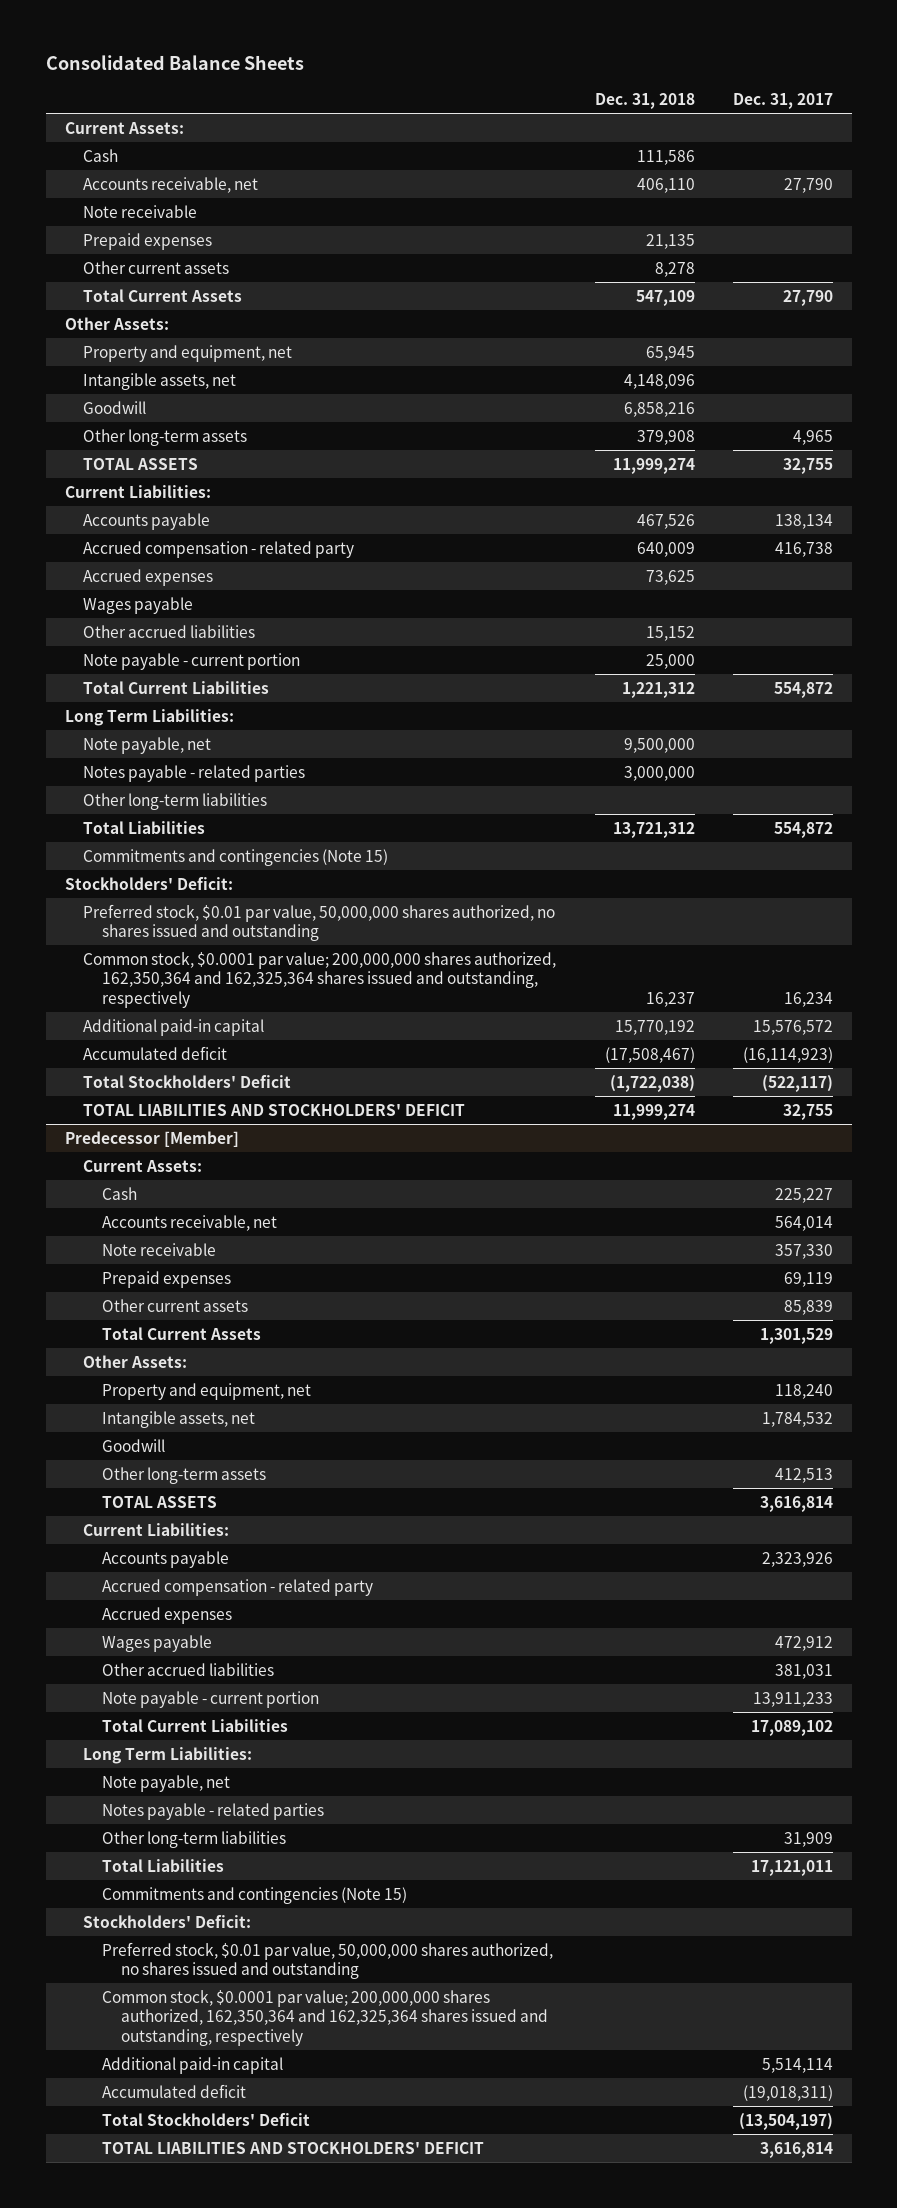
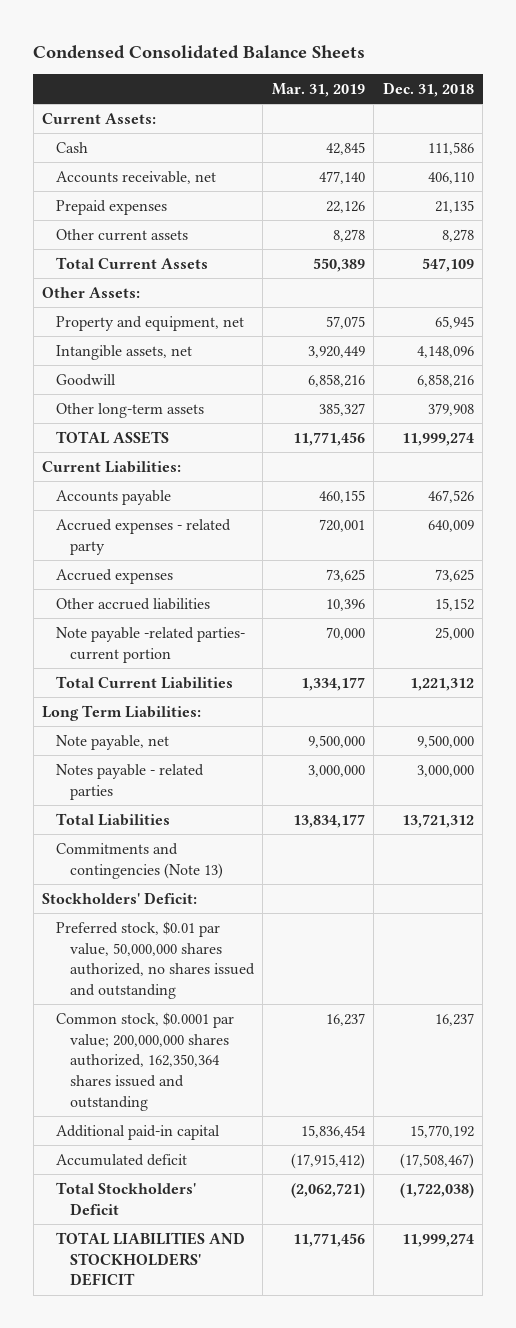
- Consolidated Balance Sheets
+ Condensed Consolidated Balance Sheets
- | Dec. 31, 2018 | Dec. 31, 2017
+ | Mar. 31, 2019 | Dec. 31, 2018
- Note receivable
- Accrued compensation - related party | 640,009 | 416,738
+ Accrued expenses - related party | 720,001 | 640,009
- Wages payable
- Note payable - current portion | 25,000 |
+ Note payable -related parties- current portion | 70,000 | 25,000
- Other long-term liabilities
- Commitments and contingencies (Note 15)
+ Commitments and contingencies (Note 13)
- Common stock, $0.0001 par value; 200,000,000 shares authorized, 162,350,364 and 162,325,364 shares issued and outstanding, respectively | 16,237 | 16,234
+ Common stock, $0.0001 par value; 200,000,000 shares authorized, 162,350,364 shares issued and outstanding | 16,237 | 16,237
- Predecessor [Member]
- Current Assets:
- Cash | | 225,227
- Accounts receivable, net | | 564,014
- Note receivable | | 357,330
- Prepaid expenses | | 69,119
- Other current assets | | 85,839
- Total Current Assets | | 1,301,529
- Other Assets:
- Property and equipment, net | | 118,240
- Intangible assets, net | | 1,784,532
- Goodwill
- Other long-term assets | | 412,513
- TOTAL ASSETS | | 3,616,814
- Current Liabilities:
- Accounts payable | | 2,323,926
- Accrued compensation - related party
- Accrued expenses
- Wages payable | | 472,912
- Other accrued liabilities | | 381,031
- Note payable - current portion | | 13,911,233
- Total Current Liabilities | | 17,089,102
- Long Term Liabilities:
- Note payable, net
- Notes payable - related parties
- Other long-term liabilities | | 31,909
- Total Liabilities | | 17,121,011
- Commitments and contingencies (Note 15)
- Stockholders' Deficit:
- Preferred stock, $0.01 par value, 50,000,000 shares authorized, no shares issued and outstanding
- Common stock, $0.0001 par value; 200,000,000 shares authorized, 162,350,364 and 162,325,364 shares issued and outstanding, respectively
- Additional paid-in capital | | 5,514,114
- Accumulated deficit | | (19,018,311)
- Total Stockholders' Deficit | | (13,504,197)
- TOTAL LIABILITIES AND STOCKHOLDERS' DEFICIT | | 3,616,814

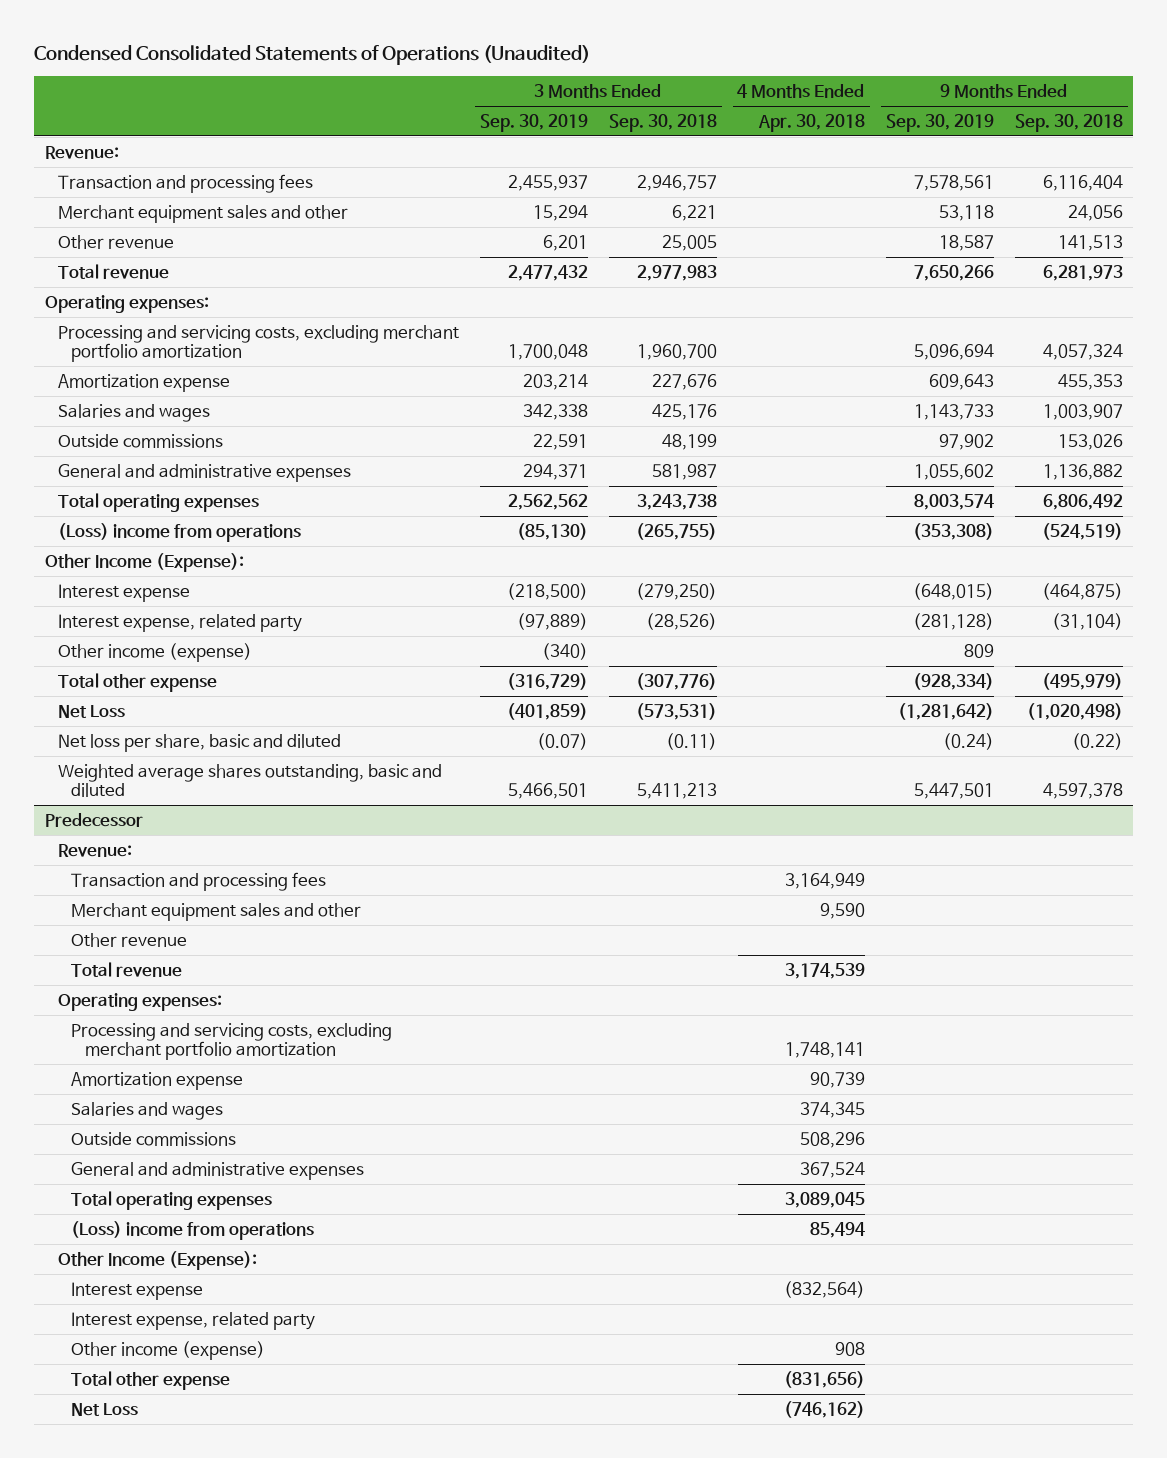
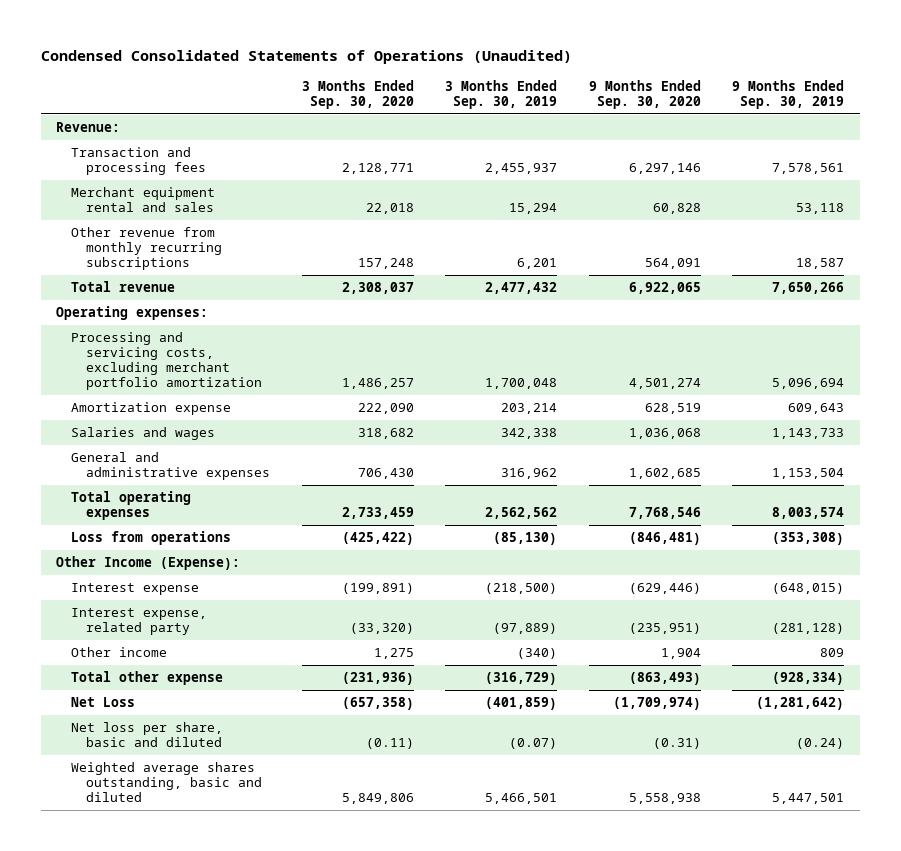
- | 3 Months Ended Sep. 30, 2019 | 3 Months Ended Sep. 30, 2018 | 4 Months Ended Apr. 30, 2018 | 9 Months Ended Sep. 30, 2019 | 9 Months Ended Sep. 30, 2018
+ | 3 Months Ended Sep. 30, 2020 | 3 Months Ended Sep. 30, 2019 | 9 Months Ended Sep. 30, 2020 | 9 Months Ended Sep. 30, 2019
- Merchant equipment sales and other | 15,294 | 6,221 | | 53,118 | 24,056
- Other revenue | 6,201 | 25,005 | | 18,587 | 141,513
+ Merchant equipment rental and sales | 22,018 | 15,294 | 60,828 | 53,118
+ Other revenue from monthly recurring subscriptions | 157,248 | 6,201 | 564,091 | 18,587
- Outside commissions | 22,591 | 48,199 | | 97,902 | 153,026
- General and administrative expenses | 294,371 | 581,987 | | 1,055,602 | 1,136,882
+ General and administrative expenses | 706,430 | 316,962 | 1,602,685 | 1,153,504
- (Loss) income from operations | (85,130) | (265,755) | | (353,308) | (524,519)
+ Loss from operations | (425,422) | (85,130) | (846,481) | (353,308)
- Other income (expense) | (340) | | | 809 |
+ Other income | 1,275 | (340) | 1,904 | 809
- Predecessor
- Revenue:
- Transaction and processing fees | | | 3,164,949 | |
- Merchant equipment sales and other | | | 9,590 | |
- Other revenue
- Total revenue | | | 3,174,539 | |
- Operating expenses:
- Processing and servicing costs, excluding merchant portfolio amortization | | | 1,748,141 | |
- Amortization expense | | | 90,739 | |
- Salaries and wages | | | 374,345 | |
- Outside commissions | | | 508,296 | |
- General and administrative expenses | | | 367,524 | |
- Total operating expenses | | | 3,089,045 | |
- (Loss) income from operations | | | 85,494 | |
- Other Income (Expense):
- Interest expense | | | (832,564) | |
- Interest expense, related party
- Other income (expense) | | | 908 | |
- Total other expense | | | (831,656) | |
- Net Loss | | | (746,162) | |

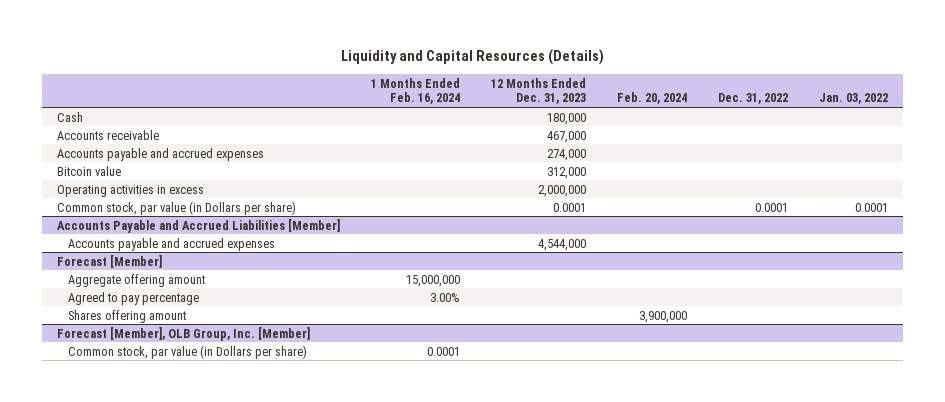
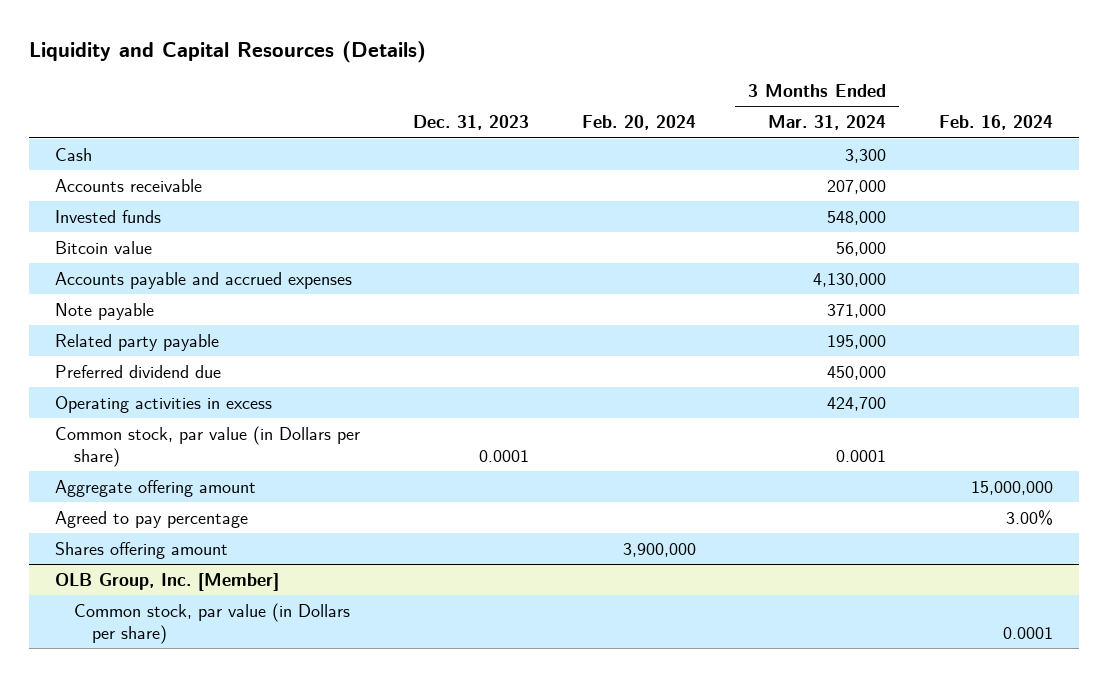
- | 1 Months Ended Feb. 16, 2024 | 12 Months Ended Dec. 31, 2023 | Feb. 20, 2024 | Dec. 31, 2022 | Jan. 03, 2022
+ | Dec. 31, 2023 | Feb. 20, 2024 | 3 Months Ended Mar. 31, 2024 | Feb. 16, 2024
+ Invested funds | | | 548,000 |
moved down: Accounts payable and accrued expenses | | | 4,130,000 |
+ Note payable | | | 371,000 |
+ Related party payable | | | 195,000 |
+ Preferred dividend due | | | 450,000 |
- Accounts Payable and Accrued Liabilities [Member]
- Accounts payable and accrued expenses | | 4,544,000 | | |
- Forecast [Member]
- Aggregate offering amount | 15,000,000 | | | |
- Agreed to pay percentage | 3.00% | | | |
- Shares offering amount | | | 3,900,000 | |
- Forecast [Member], OLB Group, Inc. [Member]
+ Aggregate offering amount | | | | 15,000,000
+ Agreed to pay percentage | | | | 3.00%
+ Shares offering amount | | 3,900,000 | |
+ OLB Group, Inc. [Member]

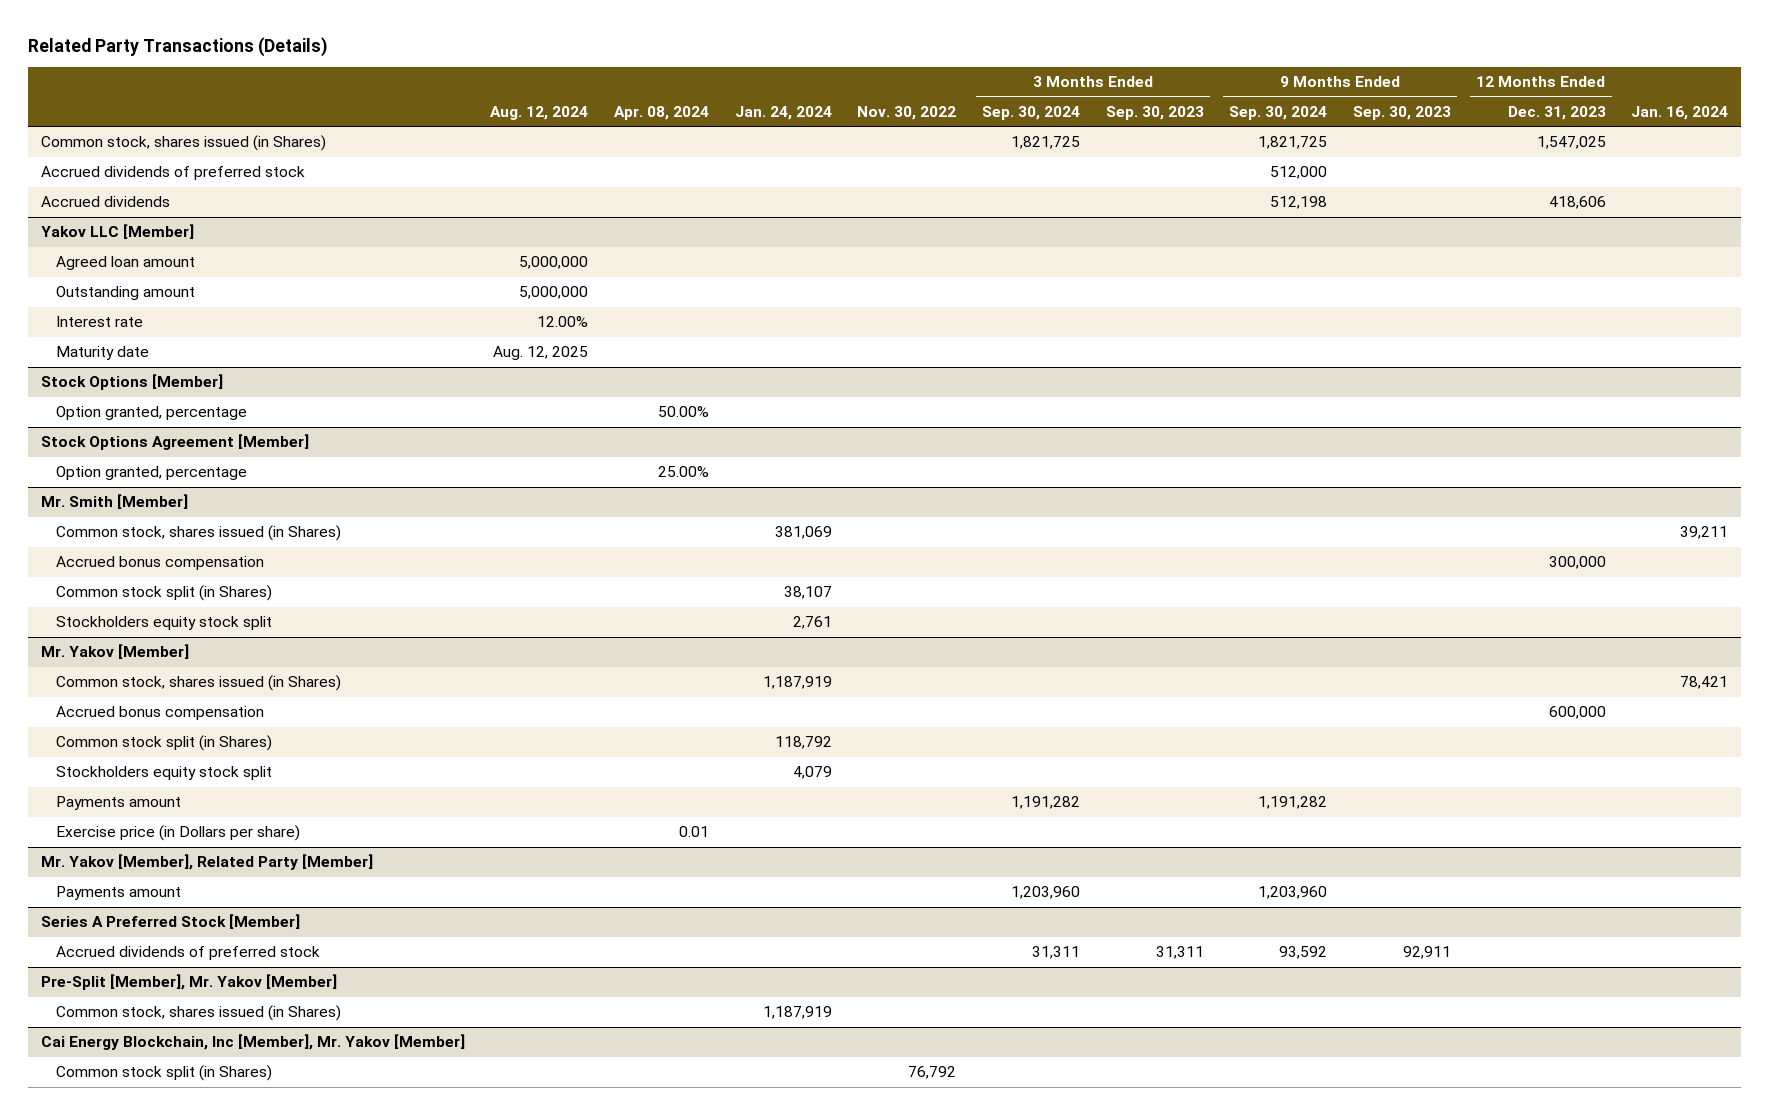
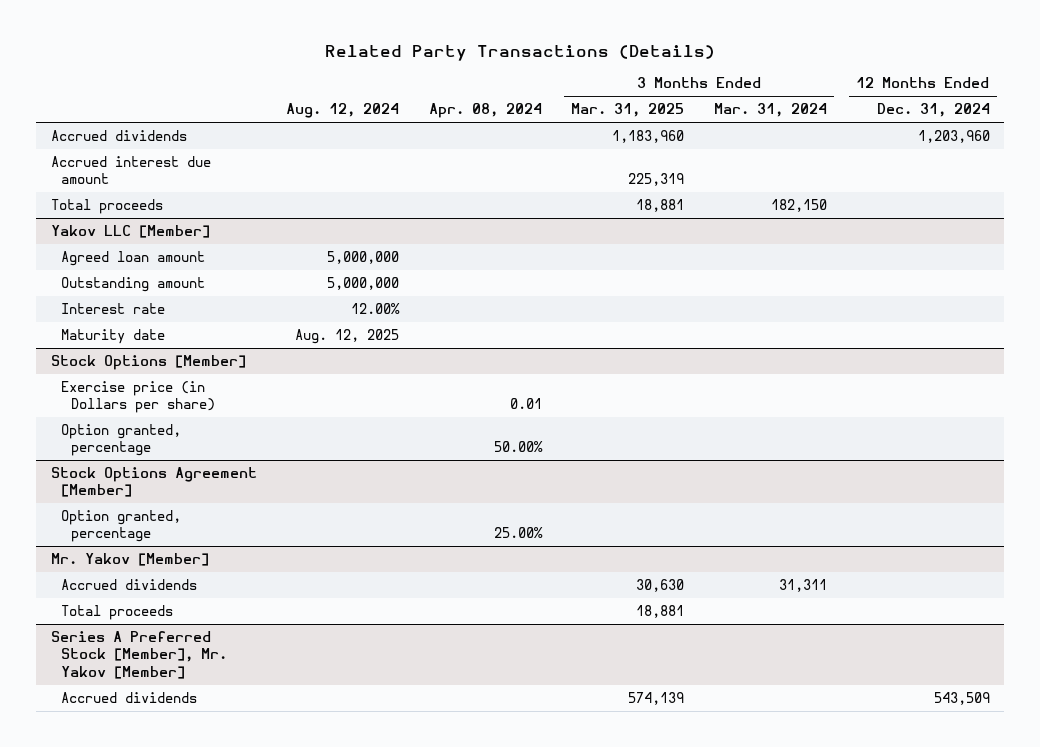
- | Aug. 12, 2024 | Apr. 08, 2024 | Jan. 24, 2024 | Nov. 30, 2022 | 3 Months Ended Sep. 30, 2024 | 3 Months Ended Sep. 30, 2023 | 9 Months Ended Sep. 30, 2024 | 9 Months Ended Sep. 30, 2023 | 12 Months Ended Dec. 31, 2023 | Jan. 16, 2024
+ | Aug. 12, 2024 | Apr. 08, 2024 | 3 Months Ended Mar. 31, 2025 | 3 Months Ended Mar. 31, 2024 | 12 Months Ended Dec. 31, 2024
- Common stock, shares issued (in Shares) | | | | | 1,821,725 | | 1,821,725 | | 1,547,025 |
- Accrued dividends of preferred stock | | | | | | | 512,000 | | |
+ Accrued interest due amount | | | 225,319 | |
+ Total proceeds | | | 18,881 | 182,150 |
@ Stock Options [Member]
+ Exercise price (in Dollars per share) | | 0.01 | | |
- Mr. Smith [Member]
- Common stock, shares issued (in Shares) | | | 381,069 | | | | | | | 39,211
- Accrued bonus compensation | | | | | | | | | 300,000 |
- Common stock split (in Shares) | | | 38,107 | | | | | | |
- Stockholders equity stock split | | | 2,761 | | | | | | |
@ Mr. Yakov [Member]
- Common stock, shares issued (in Shares) | | | 1,187,919 | | | | | | | 78,421
- Accrued bonus compensation | | | | | | | | | 600,000 |
- Common stock split (in Shares) | | | 118,792 | | | | | | |
- Stockholders equity stock split | | | 4,079 | | | | | | |
- Payments amount | | | | | 1,191,282 | | 1,191,282 | | |
- Exercise price (in Dollars per share) | | 0.01 | | | | | | | |
- Mr. Yakov [Member], Related Party [Member]
- Payments amount | | | | | 1,203,960 | | 1,203,960 | | |
- Series A Preferred Stock [Member]
- Accrued dividends of preferred stock | | | | | 31,311 | 31,311 | 93,592 | 92,911 | |
- Pre-Split [Member], Mr. Yakov [Member]
- Common stock, shares issued (in Shares) | | | 1,187,919 | | | | | | |
- Cai Energy Blockchain, Inc [Member], Mr. Yakov [Member]
- Common stock split (in Shares) | | | | 76,792 | | | | | |
@ Mr. Yakov [Member]
+ Accrued dividends | | | 30,630 | 31,311 |
+ Total proceeds | | | 18,881 | |
+ Series A Preferred Stock [Member], Mr. Yakov [Member]
+ Accrued dividends | | | 574,139 | | 543,509

